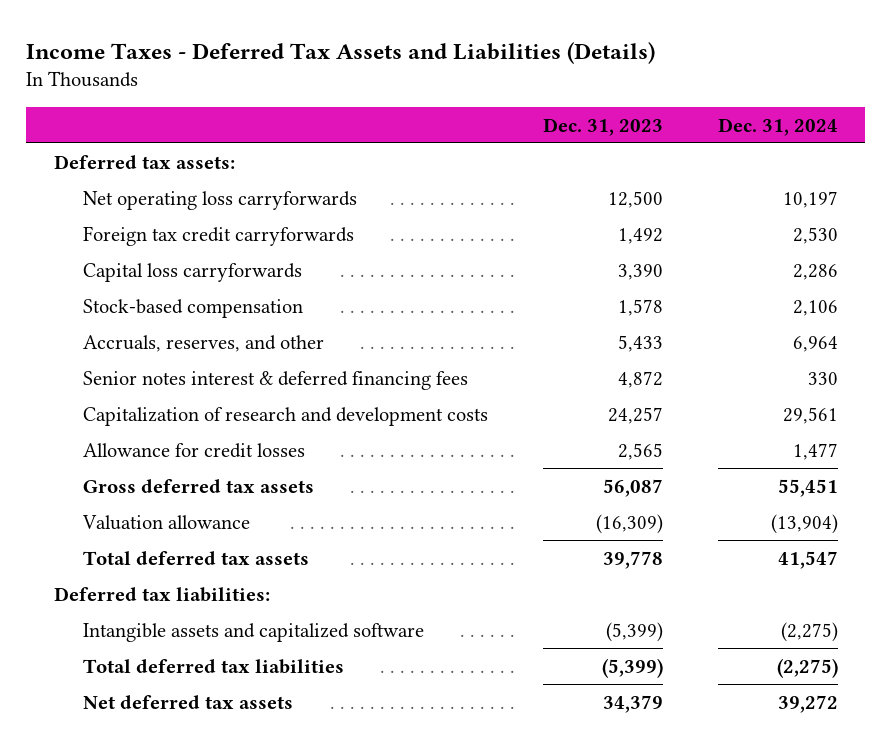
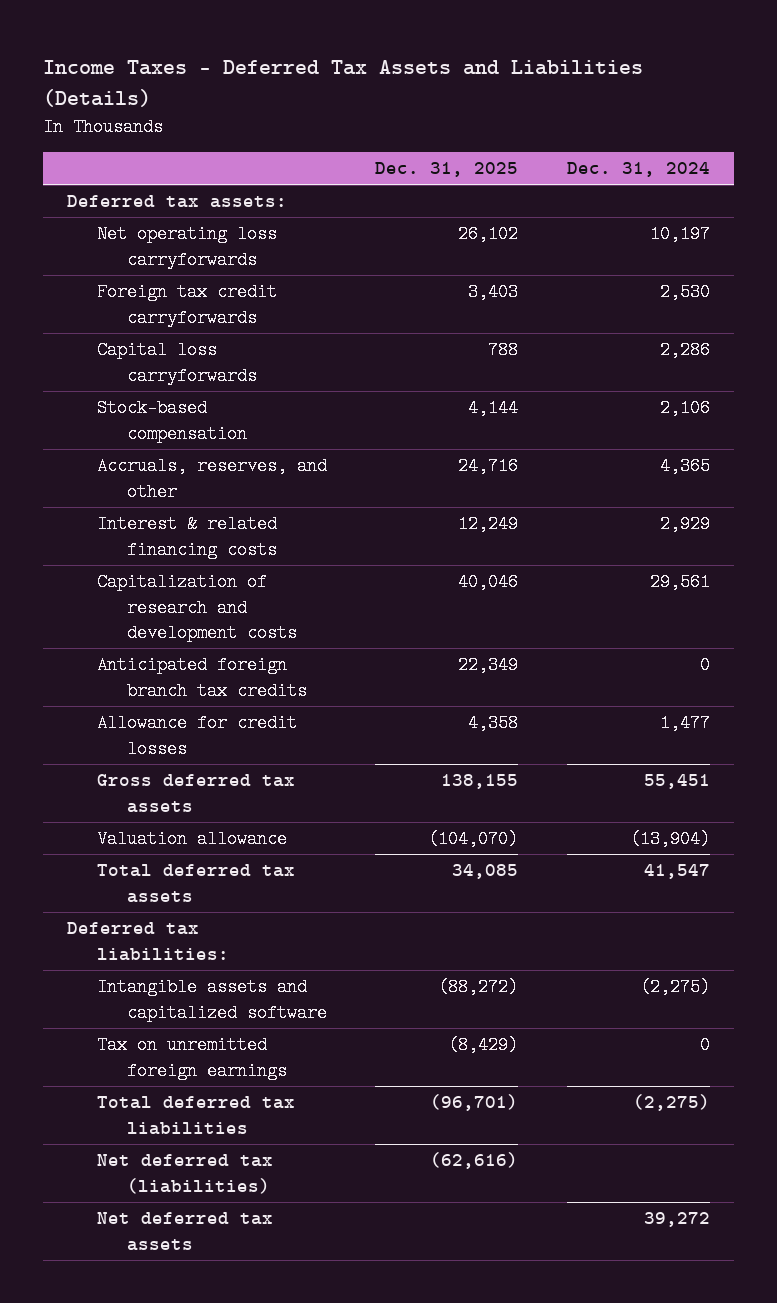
- | Dec. 31, 2023 | Dec. 31, 2024
+ | Dec. 31, 2025 | Dec. 31, 2024
- Accruals, reserves, and other | 5,433 | 6,964
- Senior notes interest & deferred financing fees | 4,872 | 330
+ Accruals, reserves, and other | 24,716 | 4,365
+ Interest & related financing costs | 12,249 | 2,929
+ Anticipated foreign branch tax credits | 22,349 | 0
+ Tax on unremitted foreign earnings | (8,429) | 0
+ Net deferred tax (liabilities) | (62,616) |

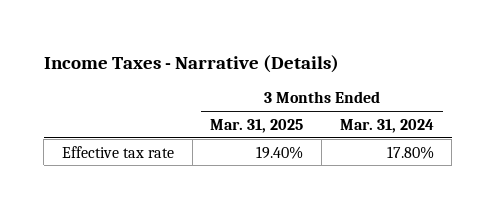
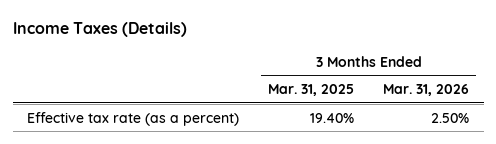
- Income Taxes - Narrative (Details)
+ Income Taxes (Details)
- | 3 Months Ended Mar. 31, 2025 | 3 Months Ended Mar. 31, 2024
+ | 3 Months Ended Mar. 31, 2025 | 3 Months Ended Mar. 31, 2026
- Effective tax rate | 19.40% | 17.80%
+ Effective tax rate (as a percent) | 19.40% | 2.50%

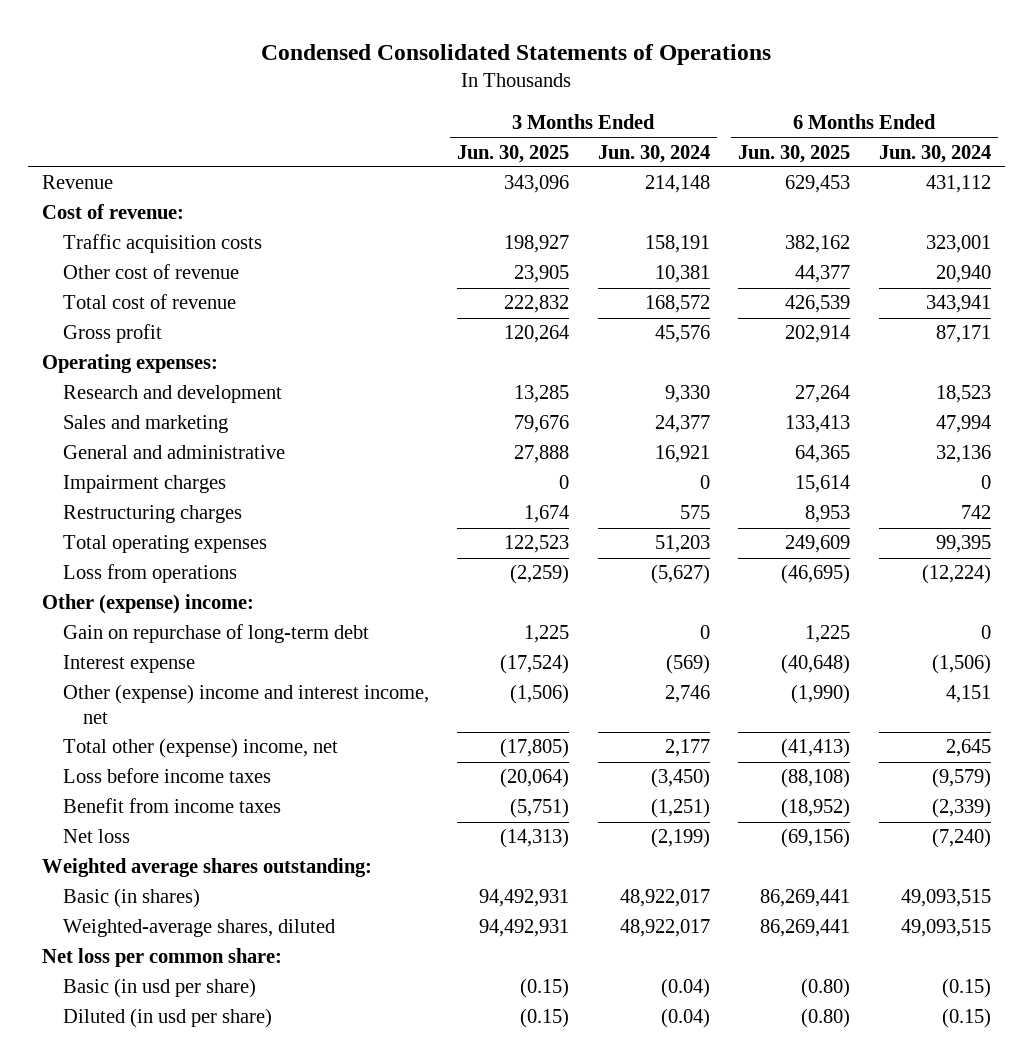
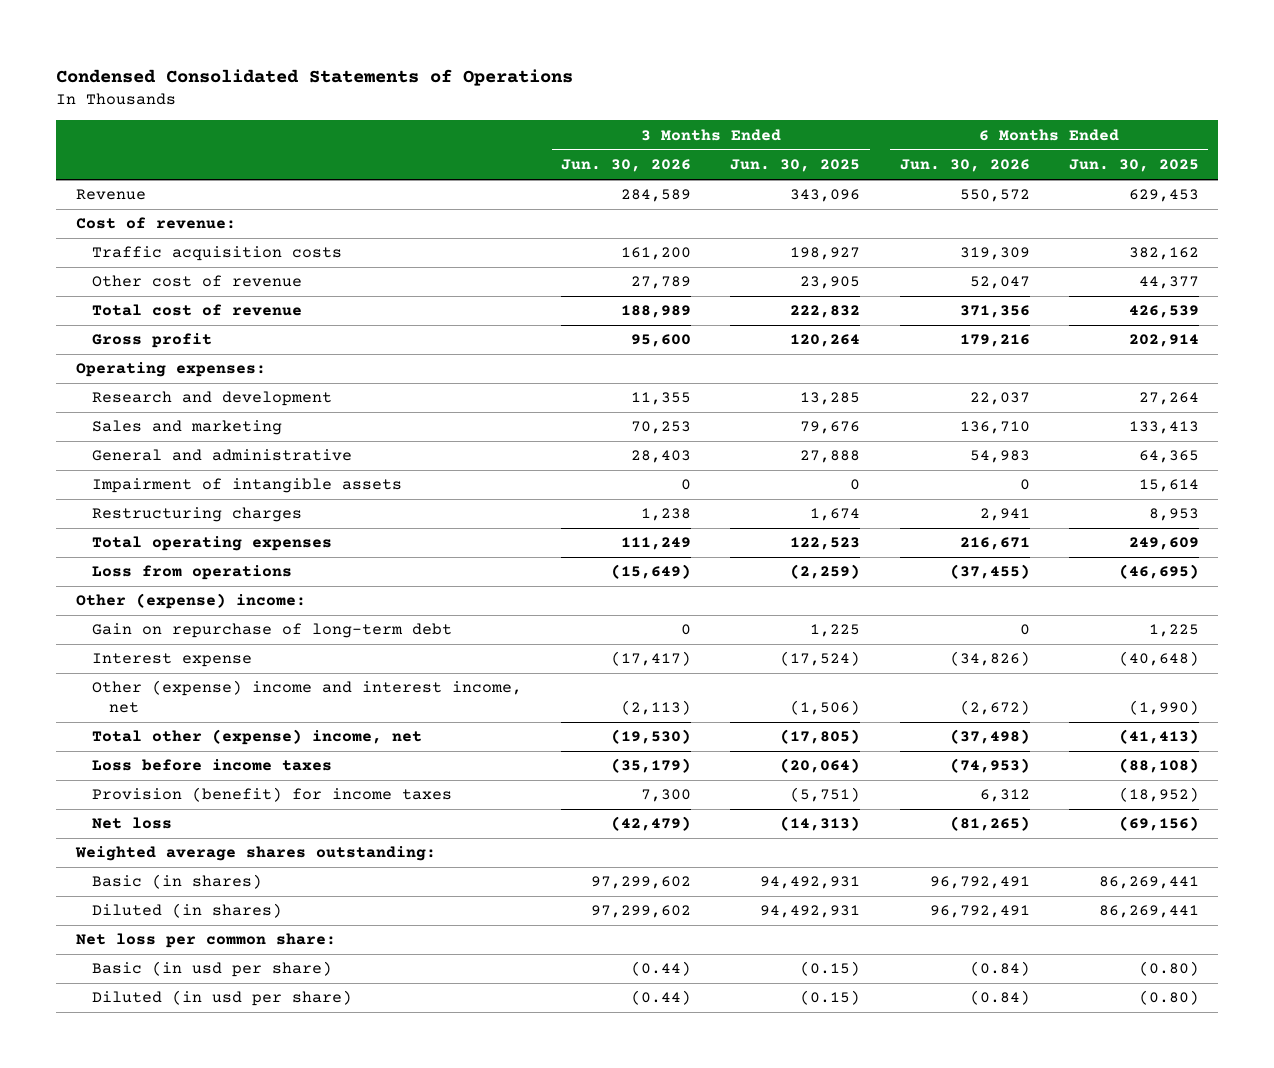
- | 3 Months Ended Jun. 30, 2025 | 3 Months Ended Jun. 30, 2024 | 6 Months Ended Jun. 30, 2025 | 6 Months Ended Jun. 30, 2024
+ | 3 Months Ended Jun. 30, 2026 | 3 Months Ended Jun. 30, 2025 | 6 Months Ended Jun. 30, 2026 | 6 Months Ended Jun. 30, 2025
- Impairment charges | 0 | 0 | 15,614 | 0
+ Impairment of intangible assets | 0 | 0 | 0 | 15,614
- Benefit from income taxes | (5,751) | (1,251) | (18,952) | (2,339)
+ Provision (benefit) for income taxes | 7,300 | (5,751) | 6,312 | (18,952)
- Weighted-average shares, diluted | 94,492,931 | 48,922,017 | 86,269,441 | 49,093,515
+ Diluted (in shares) | 97,299,602 | 94,492,931 | 96,792,491 | 86,269,441

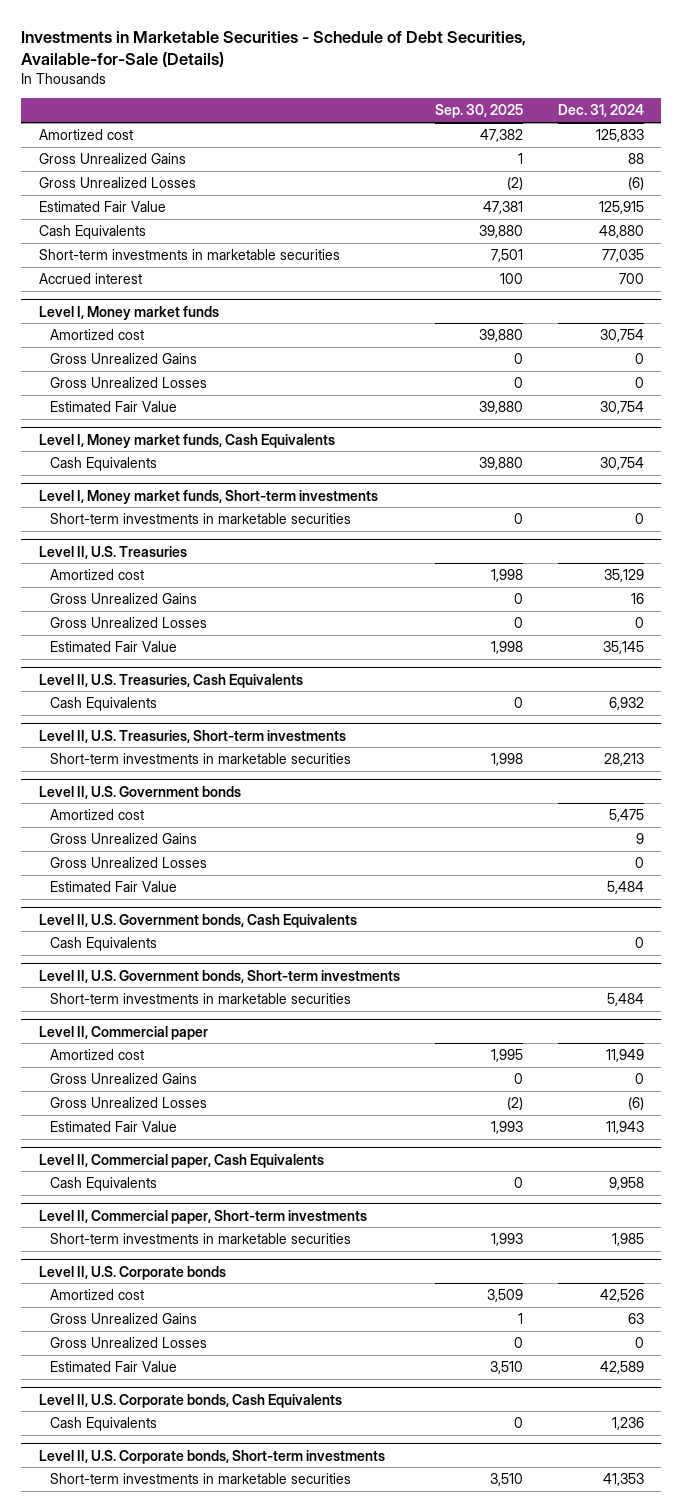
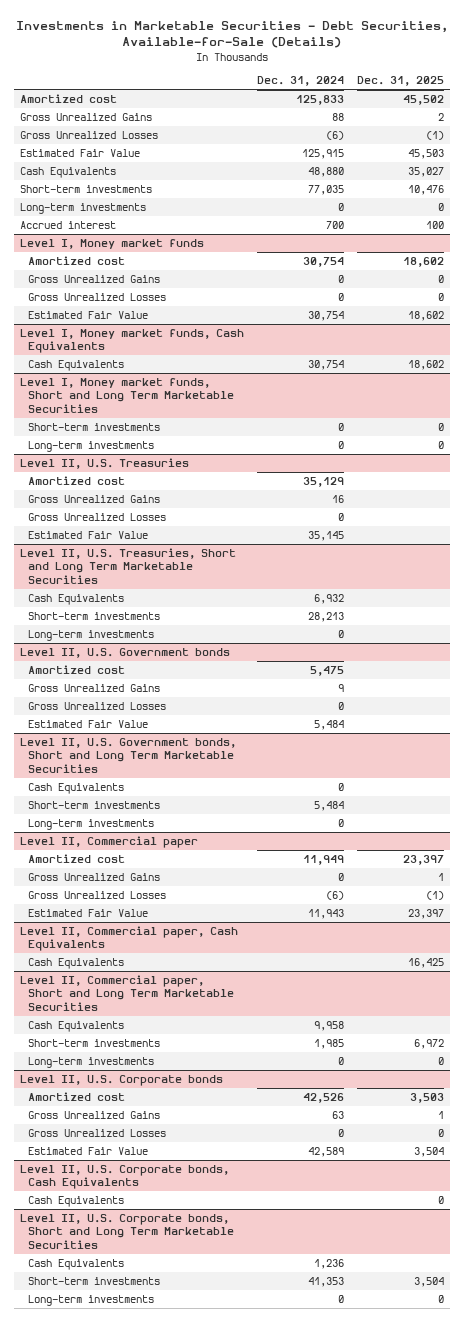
- Investments in Marketable Securities - Schedule of Debt Securities, Available-for-Sale (Details)
+ Investments in Marketable Securities - Debt Securities, Available-for-Sale (Details)
- | Sep. 30, 2025 | Dec. 31, 2024
+ | Dec. 31, 2024 | Dec. 31, 2025
- Short-term investments in marketable securities | 7,501 | 77,035
+ Short-term investments | 77,035 | 10,476
+ Long-term investments | 0 | 0
- Level I, Money market funds, Short-term investments
- Short-term investments in marketable securities | 0 | 0
+ Level I, Money market funds, Short and Long Term Marketable Securities
+ Short-term investments | 0 | 0
+ Long-term investments | 0 | 0
- Level II, U.S. Treasuries, Cash Equivalents
+ Level II, U.S. Treasuries, Short and Long Term Marketable Securities
- Level II, U.S. Treasuries, Short-term investments
- Short-term investments in marketable securities | 1,998 | 28,213
+ Short-term investments | 28,213 |
+ Long-term investments | 0 |
- Level II, U.S. Government bonds, Cash Equivalents
+ Level II, U.S. Government bonds, Short and Long Term Marketable Securities
- Level II, U.S. Government bonds, Short-term investments
- Short-term investments in marketable securities | | 5,484
+ Short-term investments | 5,484 |
+ Long-term investments | 0 |
@ Level II, Commercial paper, Cash Equivalents
+ Cash Equivalents | | 16,425
+ Level II, Commercial paper, Short and Long Term Marketable Securities
- Level II, Commercial paper, Short-term investments
- Short-term investments in marketable securities | 1,993 | 1,985
+ Short-term investments | 1,985 | 6,972
+ Long-term investments | 0 | 0
@ Level II, U.S. Corporate bonds, Cash Equivalents
+ Cash Equivalents | | 0
+ Level II, U.S. Corporate bonds, Short and Long Term Marketable Securities
- Level II, U.S. Corporate bonds, Short-term investments
- Short-term investments in marketable securities | 3,510 | 41,353
+ Short-term investments | 41,353 | 3,504
+ Long-term investments | 0 | 0

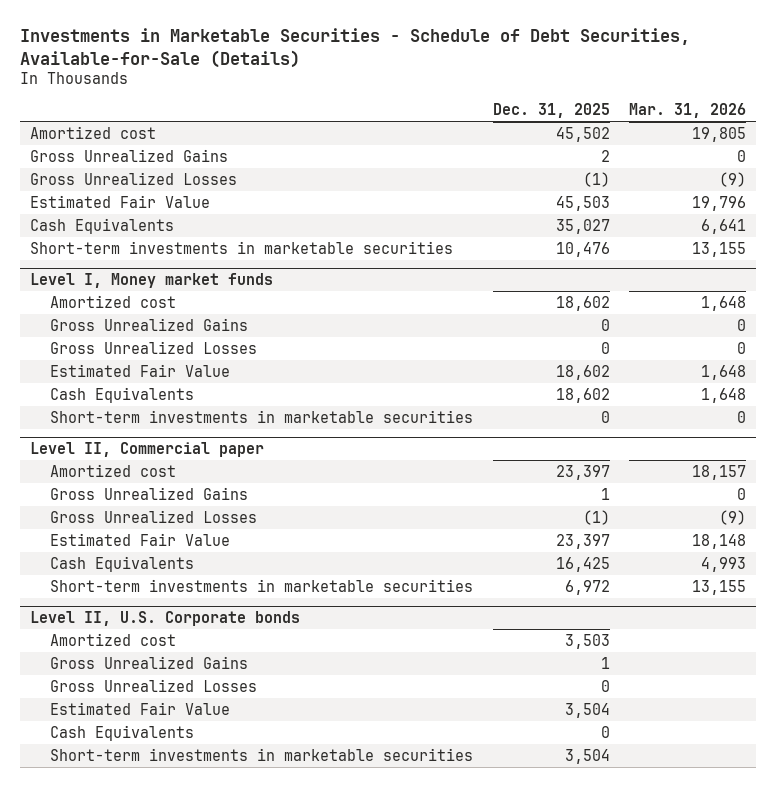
- Investments in Marketable Securities - Debt Securities, Available-for-Sale (Details)
+ Investments in Marketable Securities - Schedule of Debt Securities, Available-for-Sale (Details)
- | Dec. 31, 2024 | Dec. 31, 2025
+ | Dec. 31, 2025 | Mar. 31, 2026
- Short-term investments | 77,035 | 10,476
- Long-term investments | 0 | 0
- Accrued interest | 700 | 100
+ Short-term investments in marketable securities | 10,476 | 13,155
- Level I, Money market funds, Cash Equivalents
- Level I, Money market funds, Short and Long Term Marketable Securities
- Short-term investments | 0 | 0
- Long-term investments | 0 | 0
- Level II, U.S. Treasuries
- Amortized cost | 35,129 |
- Gross Unrealized Gains | 16 |
- Gross Unrealized Losses | 0 |
- Estimated Fair Value | 35,145 |
- Level II, U.S. Treasuries, Short and Long Term Marketable Securities
- Cash Equivalents | 6,932 |
- Short-term investments | 28,213 |
- Long-term investments | 0 |
- Level II, U.S. Government bonds
- Amortized cost | 5,475 |
- Gross Unrealized Gains | 9 |
- Gross Unrealized Losses | 0 |
- Estimated Fair Value | 5,484 |
- Level II, U.S. Government bonds, Short and Long Term Marketable Securities
- Cash Equivalents | 0 |
- Short-term investments | 5,484 |
- Long-term investments | 0 |
@ Level I, Money market funds
+ Short-term investments in marketable securities | 0 | 0
- Level II, Commercial paper, Cash Equivalents
- Level II, Commercial paper, Short and Long Term Marketable Securities
- Cash Equivalents | 9,958 |
- Short-term investments | 1,985 | 6,972
- Long-term investments | 0 | 0
@ Level II, Commercial paper
+ Short-term investments in marketable securities | 6,972 | 13,155
- Level II, U.S. Corporate bonds, Cash Equivalents
- Level II, U.S. Corporate bonds, Short and Long Term Marketable Securities
- Cash Equivalents | 1,236 |
- Short-term investments | 41,353 | 3,504
- Long-term investments | 0 | 0
@ Level II, U.S. Corporate bonds
+ Short-term investments in marketable securities | 3,504 |

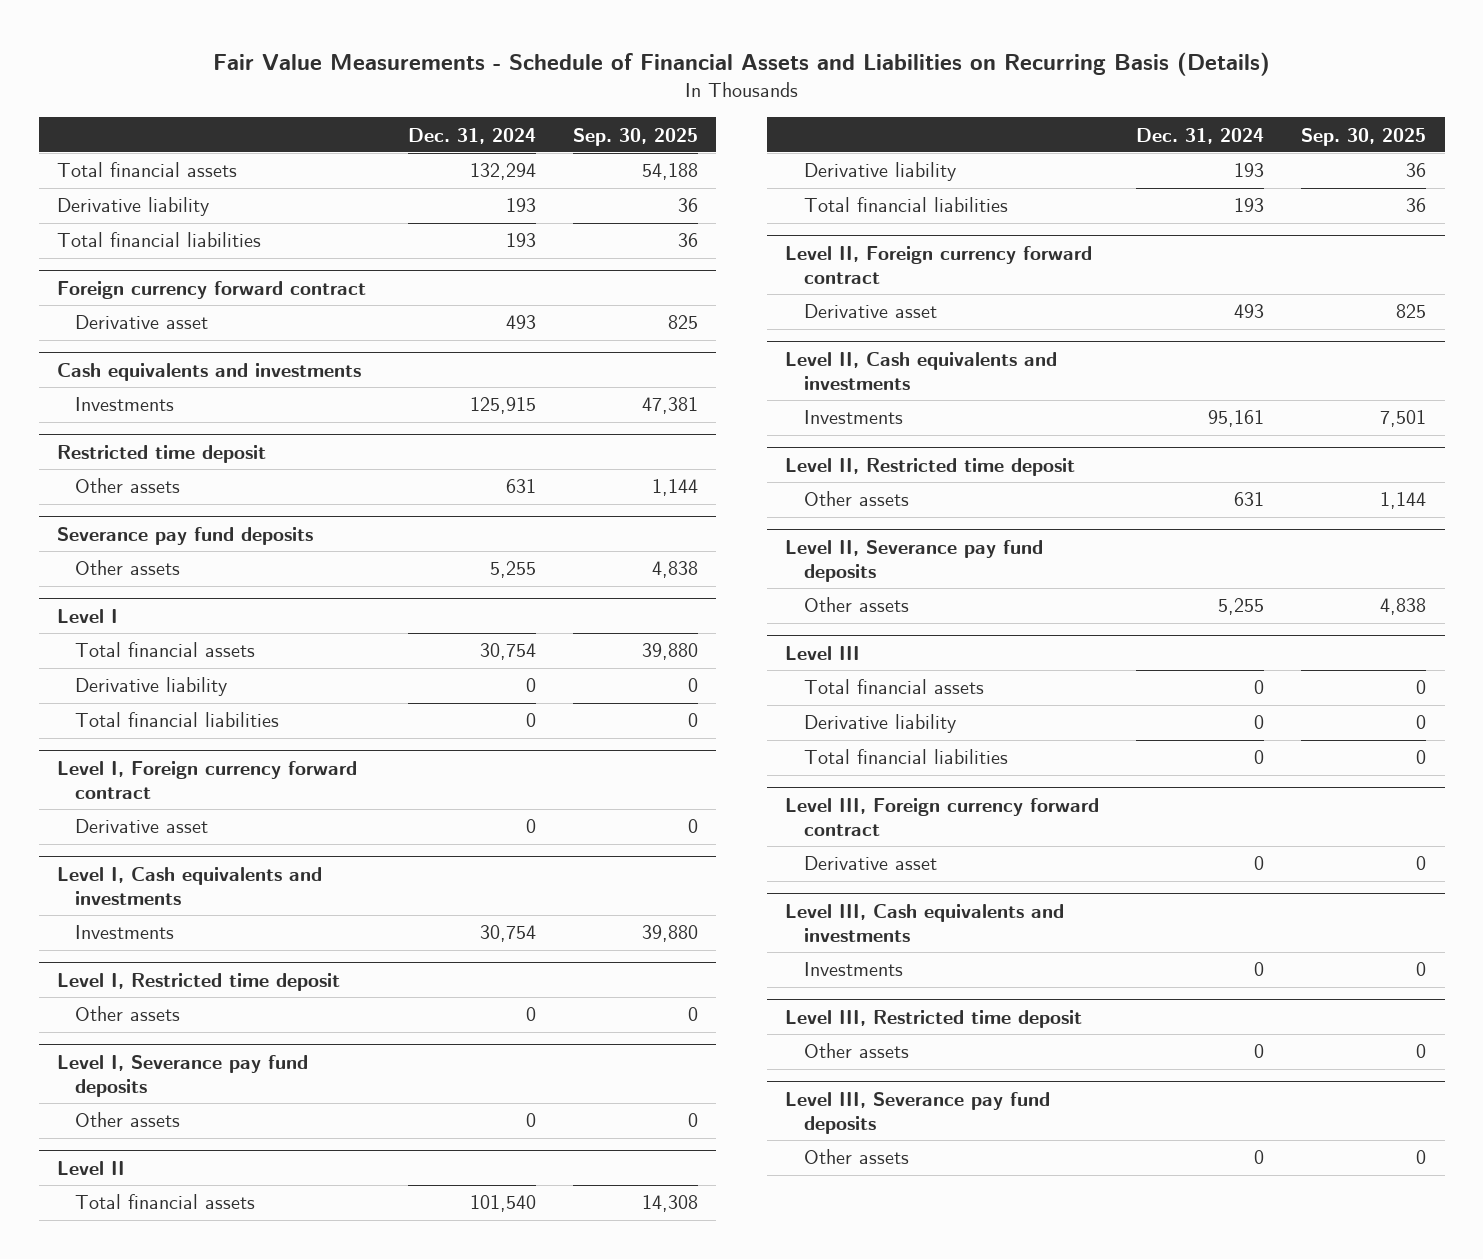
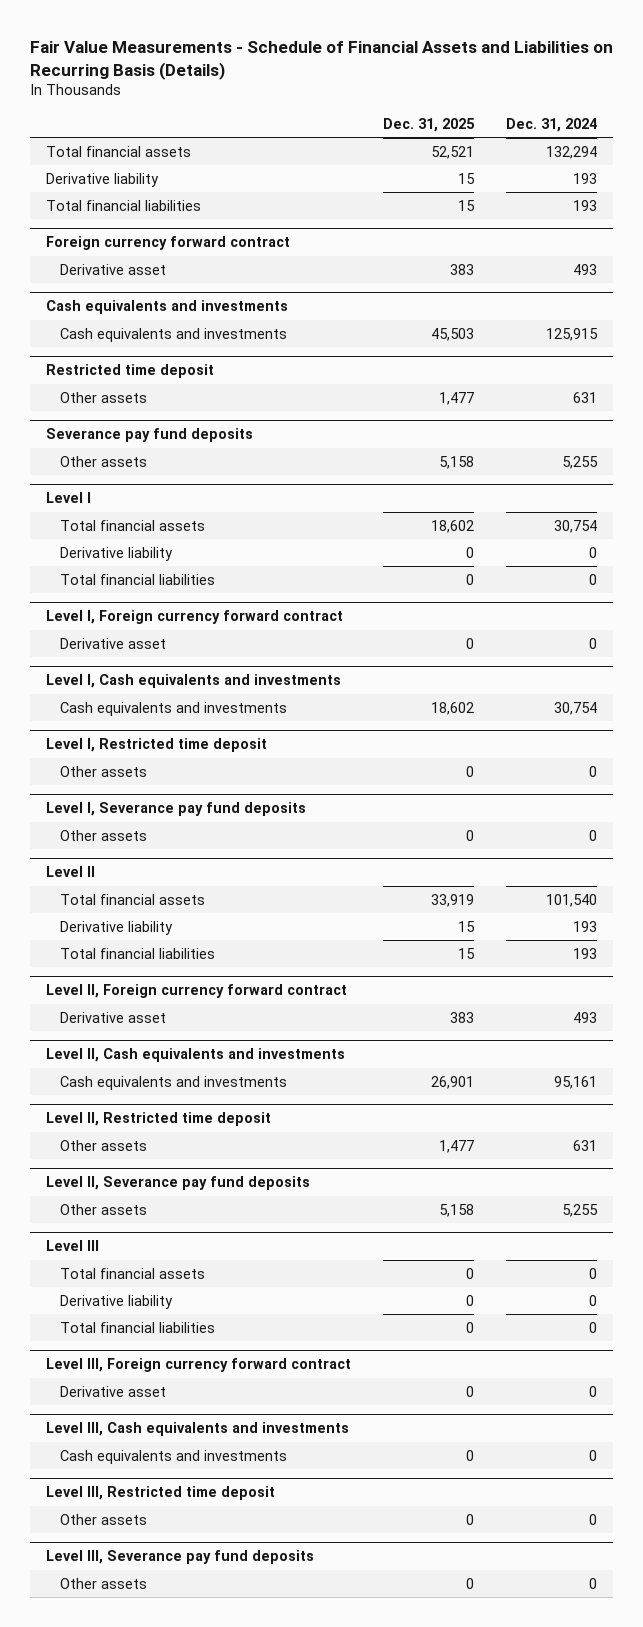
- | Dec. 31, 2024 | Sep. 30, 2025
+ | Dec. 31, 2025 | Dec. 31, 2024
@ Cash equivalents and investments
- Investments | 125,915 | 47,381
+ Cash equivalents and investments | 45,503 | 125,915
@ Level I, Cash equivalents and investments
- Investments | 30,754 | 39,880
+ Cash equivalents and investments | 18,602 | 30,754
@ Level II, Cash equivalents and investments
- Investments | 95,161 | 7,501
+ Cash equivalents and investments | 26,901 | 95,161
@ Level III, Cash equivalents and investments
- Investments | 0 | 0
+ Cash equivalents and investments | 0 | 0

